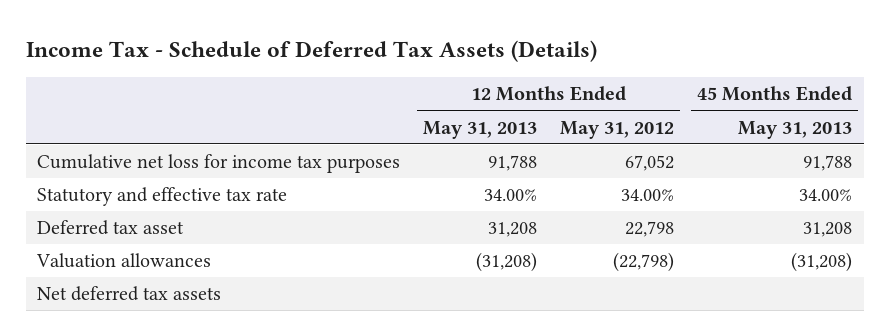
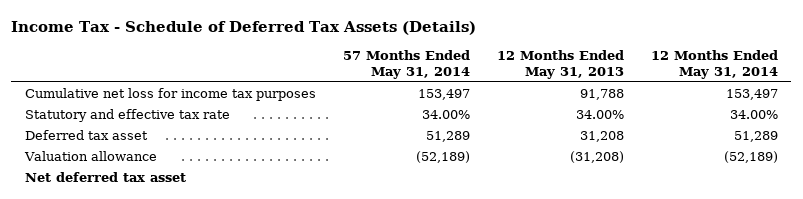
- | 12 Months Ended May 31, 2013 | 12 Months Ended May 31, 2012 | 45 Months Ended May 31, 2013
+ | 57 Months Ended May 31, 2014 | 12 Months Ended May 31, 2013 | 12 Months Ended May 31, 2014
- Valuation allowances | (31,208) | (22,798) | (31,208)
- Net deferred tax assets
+ Valuation allowance | (52,189) | (31,208) | (52,189)
+ Net deferred tax asset

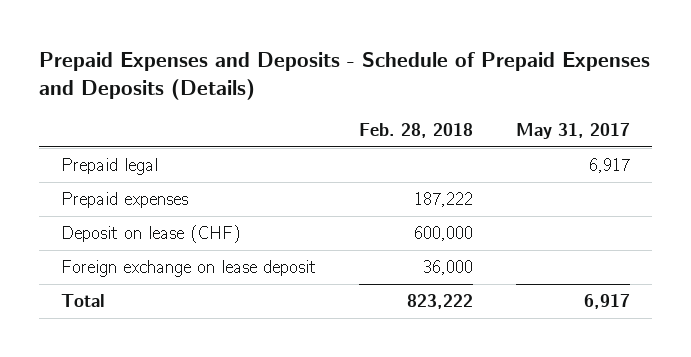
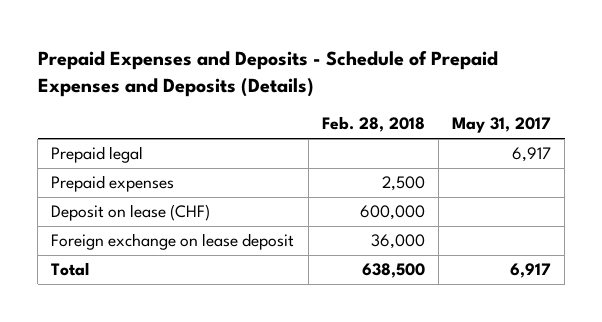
- Prepaid expenses | 187,222 |
+ Prepaid expenses | 2,500 |
- Total | 823,222 | 6,917
+ Total | 638,500 | 6,917

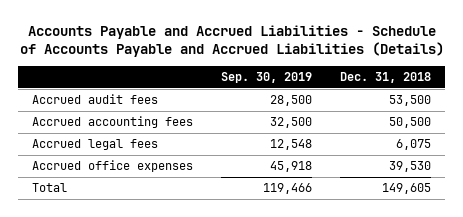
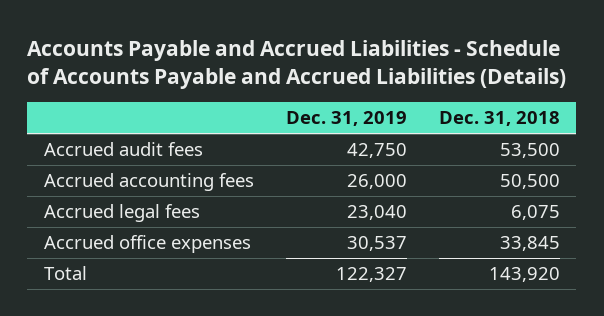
- | Sep. 30, 2019 | Dec. 31, 2018
+ | Dec. 31, 2019 | Dec. 31, 2018
- Accrued office expenses | 45,918 | 39,530
- Total | 119,466 | 149,605
+ Accrued office expenses | 30,537 | 33,845
+ Total | 122,327 | 143,920

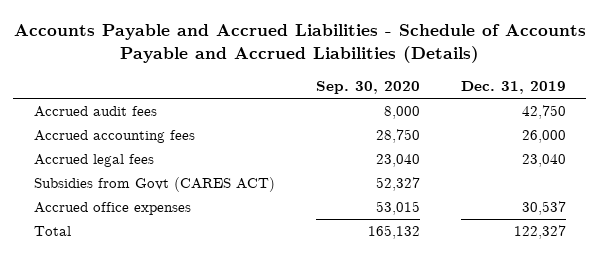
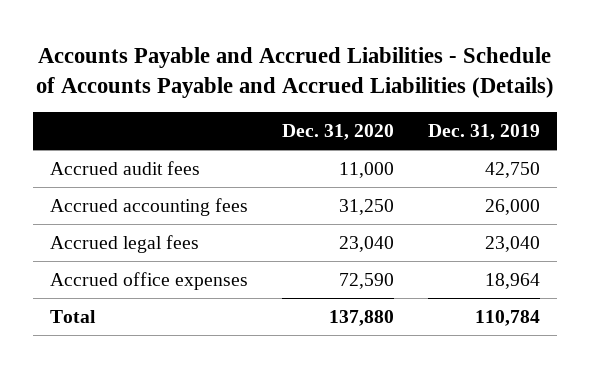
- | Sep. 30, 2020 | Dec. 31, 2019
+ | Dec. 31, 2020 | Dec. 31, 2019
- Subsidies from Govt (CARES ACT) | 52,327 |
- Accrued office expenses | 53,015 | 30,537
- Total | 165,132 | 122,327
+ Accrued office expenses | 72,590 | 18,964
+ Total | 137,880 | 110,784

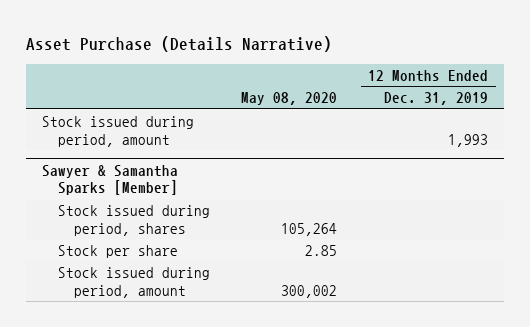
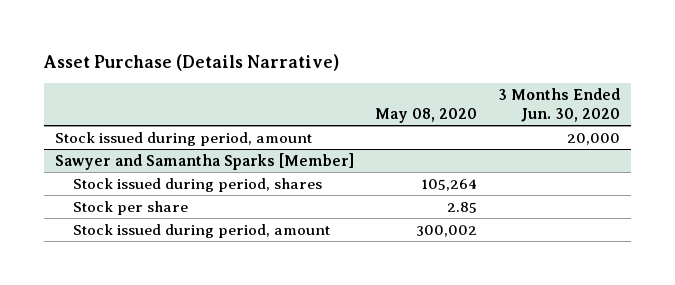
- | May 08, 2020 | 12 Months Ended Dec. 31, 2019
+ | May 08, 2020 | 3 Months Ended Jun. 30, 2020
- Sawyer & Samantha Sparks [Member]
+ Sawyer and Samantha Sparks [Member]

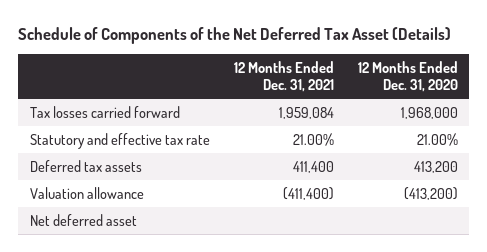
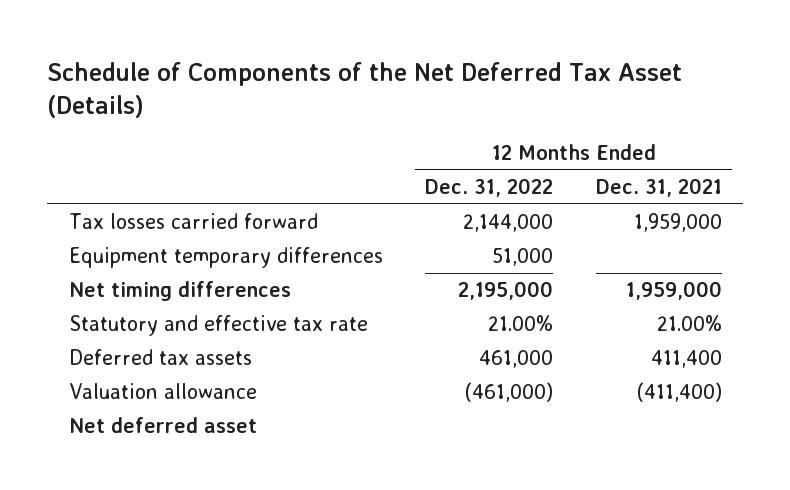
- | 12 Months Ended Dec. 31, 2021 | 12 Months Ended Dec. 31, 2020
+ | 12 Months Ended Dec. 31, 2022 | 12 Months Ended Dec. 31, 2021
- Tax losses carried forward | 1,959,084 | 1,968,000
+ Tax losses carried forward | 2,144,000 | 1,959,000
+ Equipment temporary differences | 51,000 |
+ Net timing differences | 2,195,000 | 1,959,000

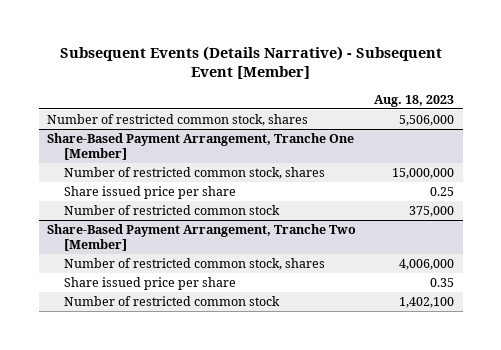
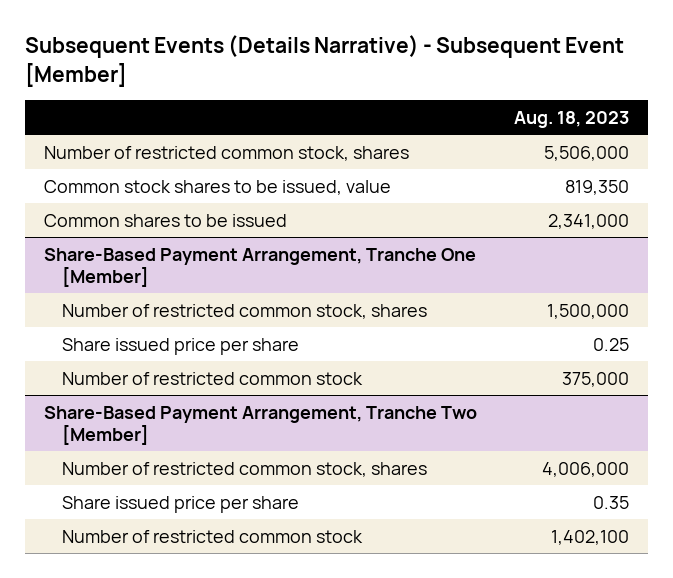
+ Common stock shares to be issued, value | 819,350
+ Common shares to be issued | 2,341,000
@ Share-Based Payment Arrangement, Tranche One [Member]
- Number of restricted common stock, shares | 15,000,000
+ Number of restricted common stock, shares | 1,500,000

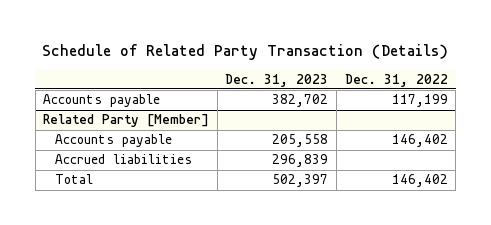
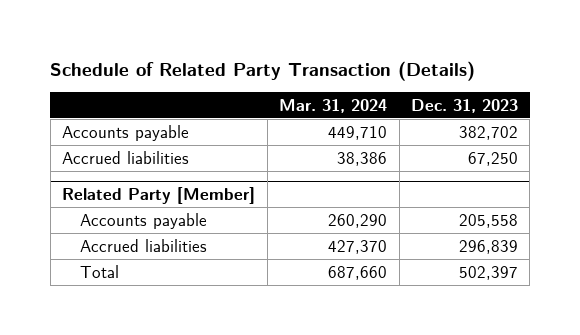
- | Dec. 31, 2023 | Dec. 31, 2022
+ | Mar. 31, 2024 | Dec. 31, 2023
+ Accrued liabilities | 38,386 | 67,250

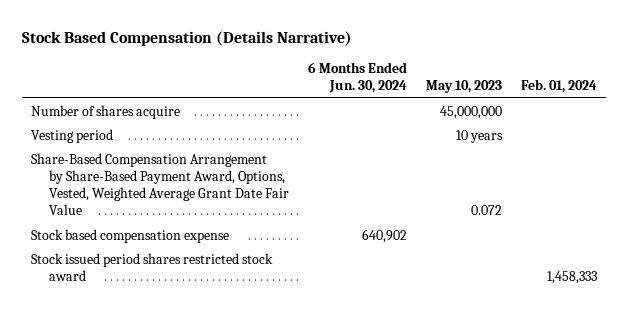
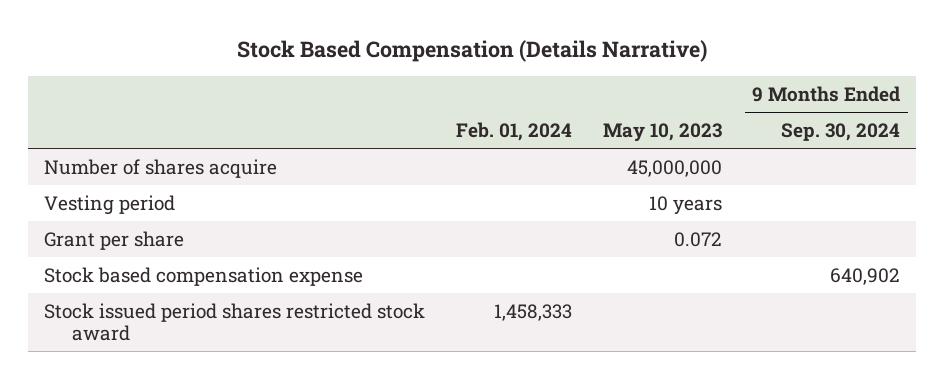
- | 6 Months Ended Jun. 30, 2024 | May 10, 2023 | Feb. 01, 2024
+ | Feb. 01, 2024 | May 10, 2023 | 9 Months Ended Sep. 30, 2024
- Share-Based Compensation Arrangement by Share-Based Payment Award, Options, Vested, Weighted Average Grant Date Fair Value | | 0.072 |
+ Grant per share | | 0.072 |

